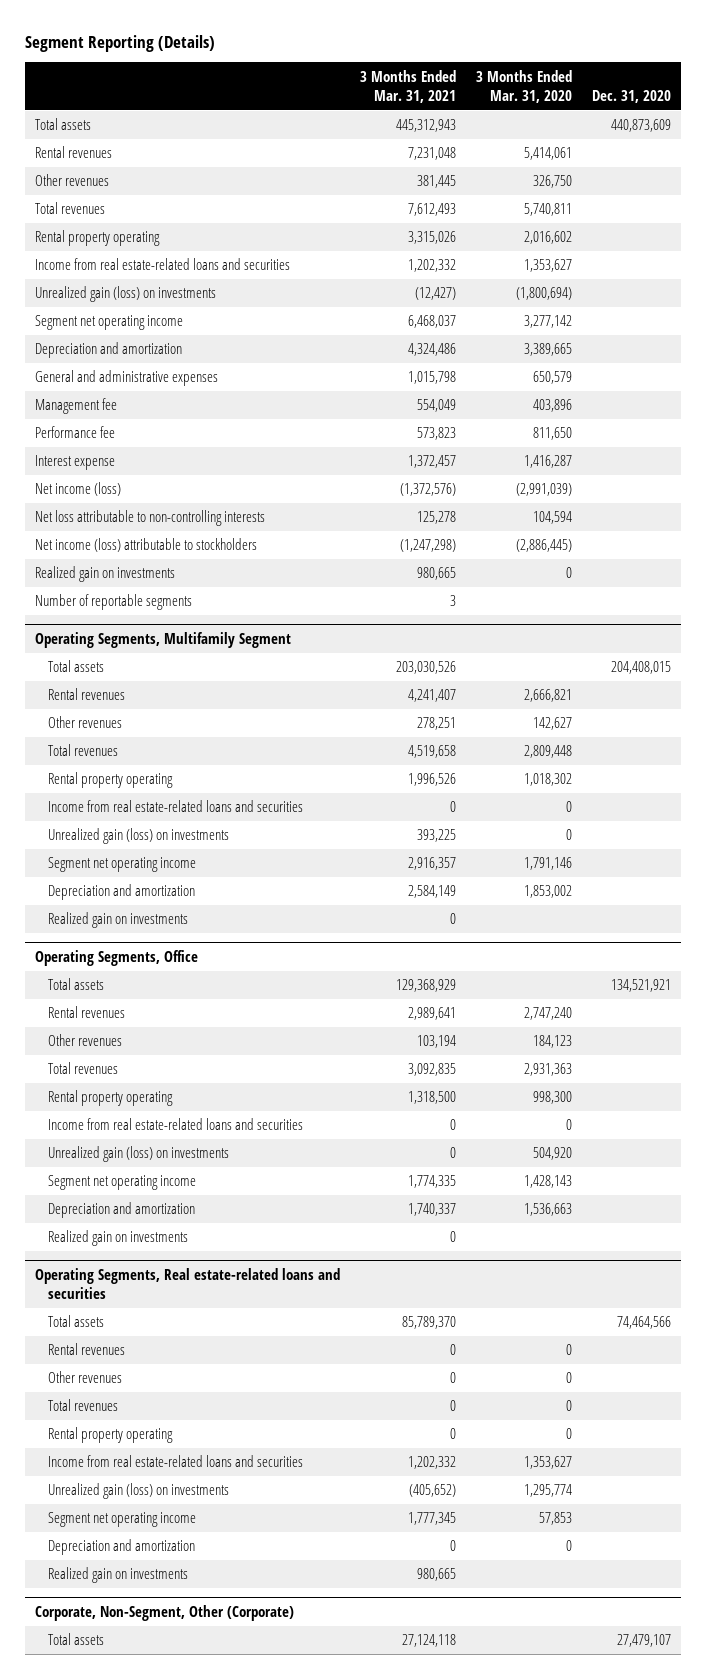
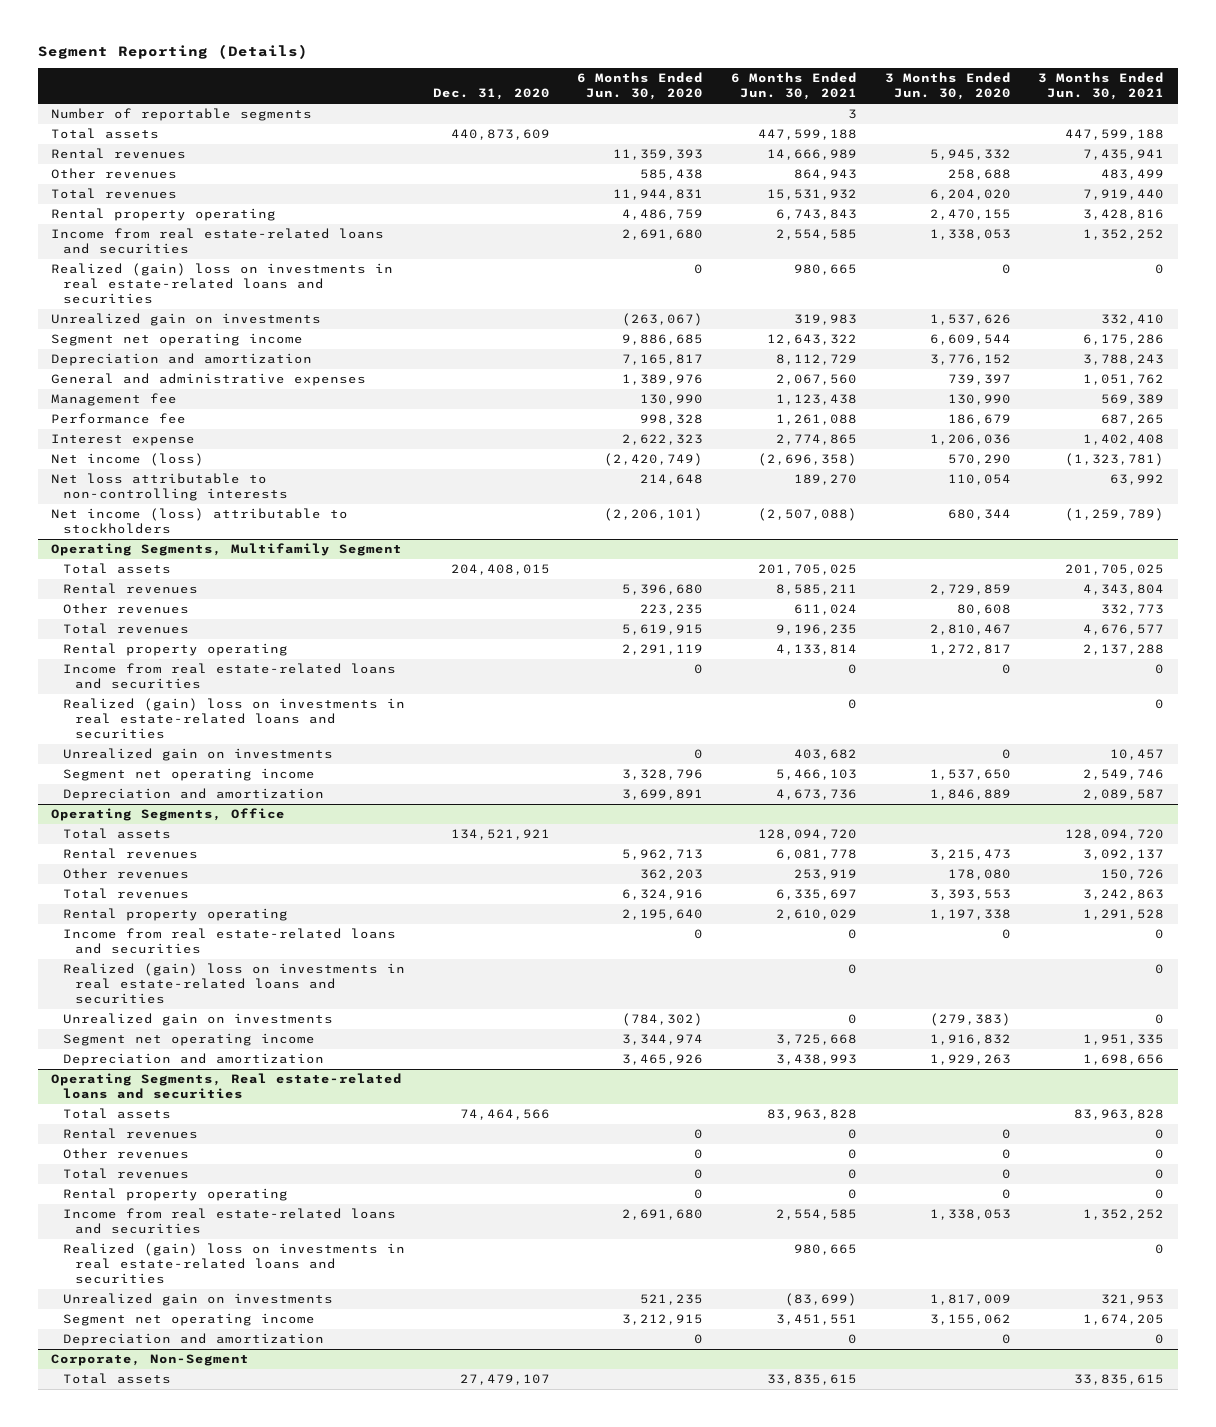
- | 3 Months Ended Mar. 31, 2021 | 3 Months Ended Mar. 31, 2020 | Dec. 31, 2020
+ | Dec. 31, 2020 | 6 Months Ended Jun. 30, 2020 | 6 Months Ended Jun. 30, 2021 | 3 Months Ended Jun. 30, 2020 | 3 Months Ended Jun. 30, 2021
moved up: Number of reportable segments | | | 3 | |
- Unrealized gain (loss) on investments | (12,427) | (1,800,694) |
+ Realized (gain) loss on investments in real estate-related loans and securities | | 0 | 980,665 | 0 | 0
+ Unrealized gain on investments | | (263,067) | 319,983 | 1,537,626 | 332,410
- Realized gain on investments | 980,665 | 0 |
@ Operating Segments, Multifamily Segment
- Unrealized gain (loss) on investments | 393,225 | 0 |
+ Realized (gain) loss on investments in real estate-related loans and securities | | | 0 | | 0
+ Unrealized gain on investments | | 0 | 403,682 | 0 | 10,457
- Realized gain on investments | 0 | |
@ Operating Segments, Office
- Unrealized gain (loss) on investments | 0 | 504,920 |
+ Realized (gain) loss on investments in real estate-related loans and securities | | | 0 | | 0
+ Unrealized gain on investments | | (784,302) | 0 | (279,383) | 0
- Realized gain on investments | 0 | |
@ Operating Segments, Real estate-related loans and securities
- Unrealized gain (loss) on investments | (405,652) | 1,295,774 |
+ Realized (gain) loss on investments in real estate-related loans and securities | | | 980,665 | | 0
+ Unrealized gain on investments | | 521,235 | (83,699) | 1,817,009 | 321,953
- Realized gain on investments | 980,665 | |
- Corporate, Non-Segment, Other (Corporate)
+ Corporate, Non-Segment

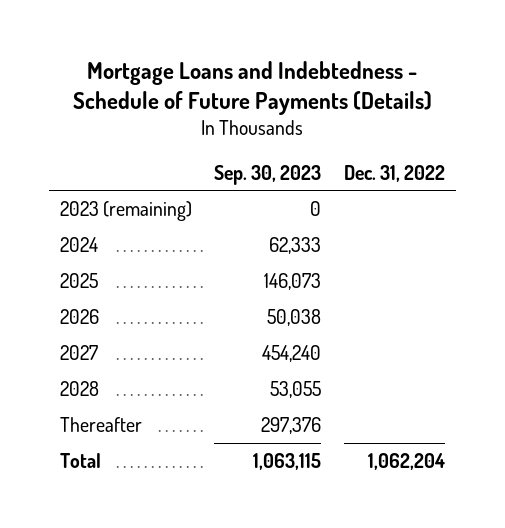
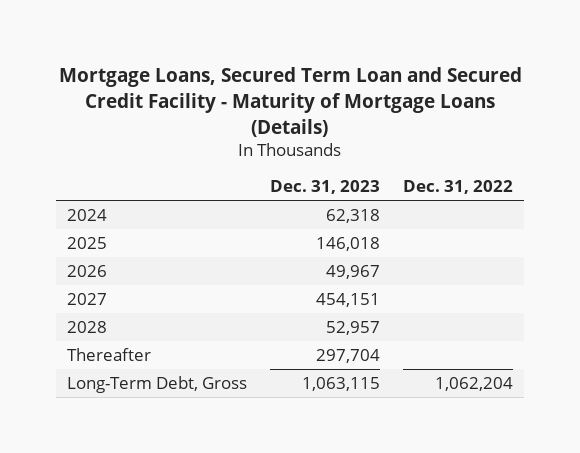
- Mortgage Loans and Indebtedness - Schedule of Future Payments (Details)
+ Mortgage Loans, Secured Term Loan and Secured Credit Facility - Maturity of Mortgage Loans (Details)
- | Sep. 30, 2023 | Dec. 31, 2022
+ | Dec. 31, 2023 | Dec. 31, 2022
- 2023 (remaining) | 0 |
- Total | 1,063,115 | 1,062,204
+ Long-Term Debt, Gross | 1,063,115 | 1,062,204

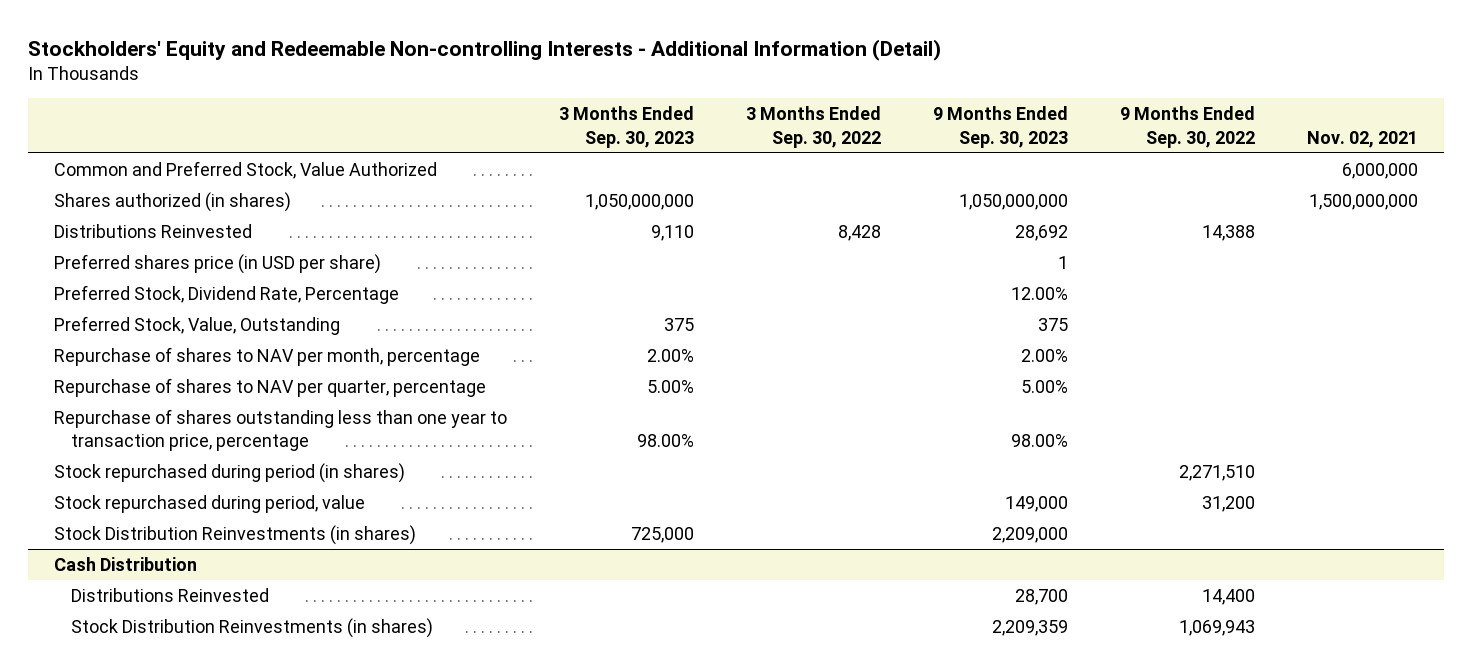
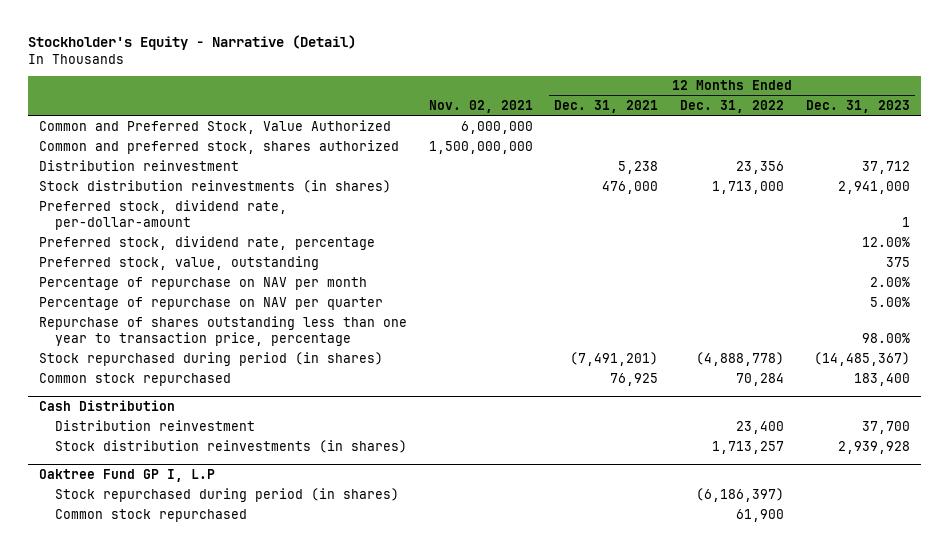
- Stockholders' Equity and Redeemable Non-controlling Interests - Additional Information (Detail)
+ Stockholder's Equity - Narrative (Detail)
- | 3 Months Ended Sep. 30, 2023 | 3 Months Ended Sep. 30, 2022 | 9 Months Ended Sep. 30, 2023 | 9 Months Ended Sep. 30, 2022 | Nov. 02, 2021
+ | Nov. 02, 2021 | 12 Months Ended Dec. 31, 2021 | 12 Months Ended Dec. 31, 2022 | 12 Months Ended Dec. 31, 2023
- Shares authorized (in shares) | 1,050,000,000 | | 1,050,000,000 | | 1,500,000,000
- Distributions Reinvested | 9,110 | 8,428 | 28,692 | 14,388 |
- Preferred shares price (in USD per share) | | | 1 | |
- Preferred Stock, Dividend Rate, Percentage | | | 12.00% | |
- Preferred Stock, Value, Outstanding | 375 | | 375 | |
- Repurchase of shares to NAV per month, percentage | 2.00% | | 2.00% | |
- Repurchase of shares to NAV per quarter, percentage | 5.00% | | 5.00% | |
+ Common and preferred stock, shares authorized | 1,500,000,000 | | |
+ Distribution reinvestment | | 5,238 | 23,356 | 37,712
+ Stock distribution reinvestments (in shares) | | 476,000 | 1,713,000 | 2,941,000
+ Preferred stock, dividend rate, per-dollar-amount | | | | 1
+ Preferred stock, dividend rate, percentage | | | | 12.00%
+ Preferred stock, value, outstanding | | | | 375
+ Percentage of repurchase on NAV per month | | | | 2.00%
+ Percentage of repurchase on NAV per quarter | | | | 5.00%
- Stock repurchased during period, value | | | 149,000 | 31,200 |
- Stock Distribution Reinvestments (in shares) | 725,000 | | 2,209,000 | |
+ Common stock repurchased | | 76,925 | 70,284 | 183,400
@ Cash Distribution
- Distributions Reinvested | | | 28,700 | 14,400 |
- Stock Distribution Reinvestments (in shares) | | | 2,209,359 | 1,069,943 |
+ Distribution reinvestment | | | 23,400 | 37,700
+ Stock distribution reinvestments (in shares) | | | 1,713,257 | 2,939,928
+ Oaktree Fund GP I, L.P
+ Stock repurchased during period (in shares) | | | (6,186,397) |
+ Common stock repurchased | | | 61,900 |

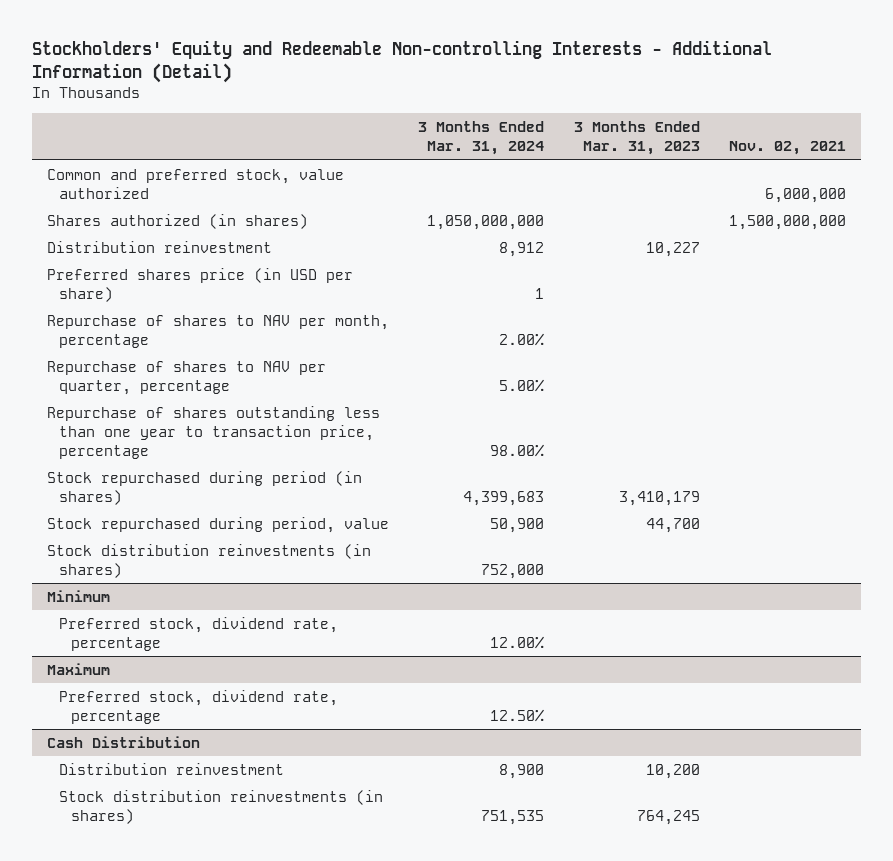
- Stockholder's Equity - Narrative (Detail)
+ Stockholders' Equity and Redeemable Non-controlling Interests - Additional Information (Detail)
- | Nov. 02, 2021 | 12 Months Ended Dec. 31, 2021 | 12 Months Ended Dec. 31, 2022 | 12 Months Ended Dec. 31, 2023
+ | 3 Months Ended Mar. 31, 2024 | 3 Months Ended Mar. 31, 2023 | Nov. 02, 2021
- Common and Preferred Stock, Value Authorized | 6,000,000 | | |
- Common and preferred stock, shares authorized | 1,500,000,000 | | |
+ Common and preferred stock, value authorized | | | 6,000,000
+ Shares authorized (in shares) | 1,050,000,000 | | 1,500,000,000
- Preferred stock, dividend rate, per-dollar-amount | | | | 1
- Preferred stock, dividend rate, percentage | | | | 12.00%
- Preferred stock, value, outstanding | | | | 375
- Percentage of repurchase on NAV per month | | | | 2.00%
- Percentage of repurchase on NAV per quarter | | | | 5.00%
+ Preferred shares price (in USD per share) | 1 | |
+ Repurchase of shares to NAV per month, percentage | 2.00% | |
+ Repurchase of shares to NAV per quarter, percentage | 5.00% | |
- Common stock repurchased | | 76,925 | 70,284 | 183,400
+ Stock repurchased during period, value | 50,900 | 44,700 |
moved down: Stock distribution reinvestments (in shares) | 752,000 | |
+ Minimum
+ Preferred stock, dividend rate, percentage | 12.00% | |
+ Maximum
+ Preferred stock, dividend rate, percentage | 12.50% | |
- Oaktree Fund GP I, L.P
- Stock repurchased during period (in shares) | | | (6,186,397) |
- Common stock repurchased | | | 61,900 |

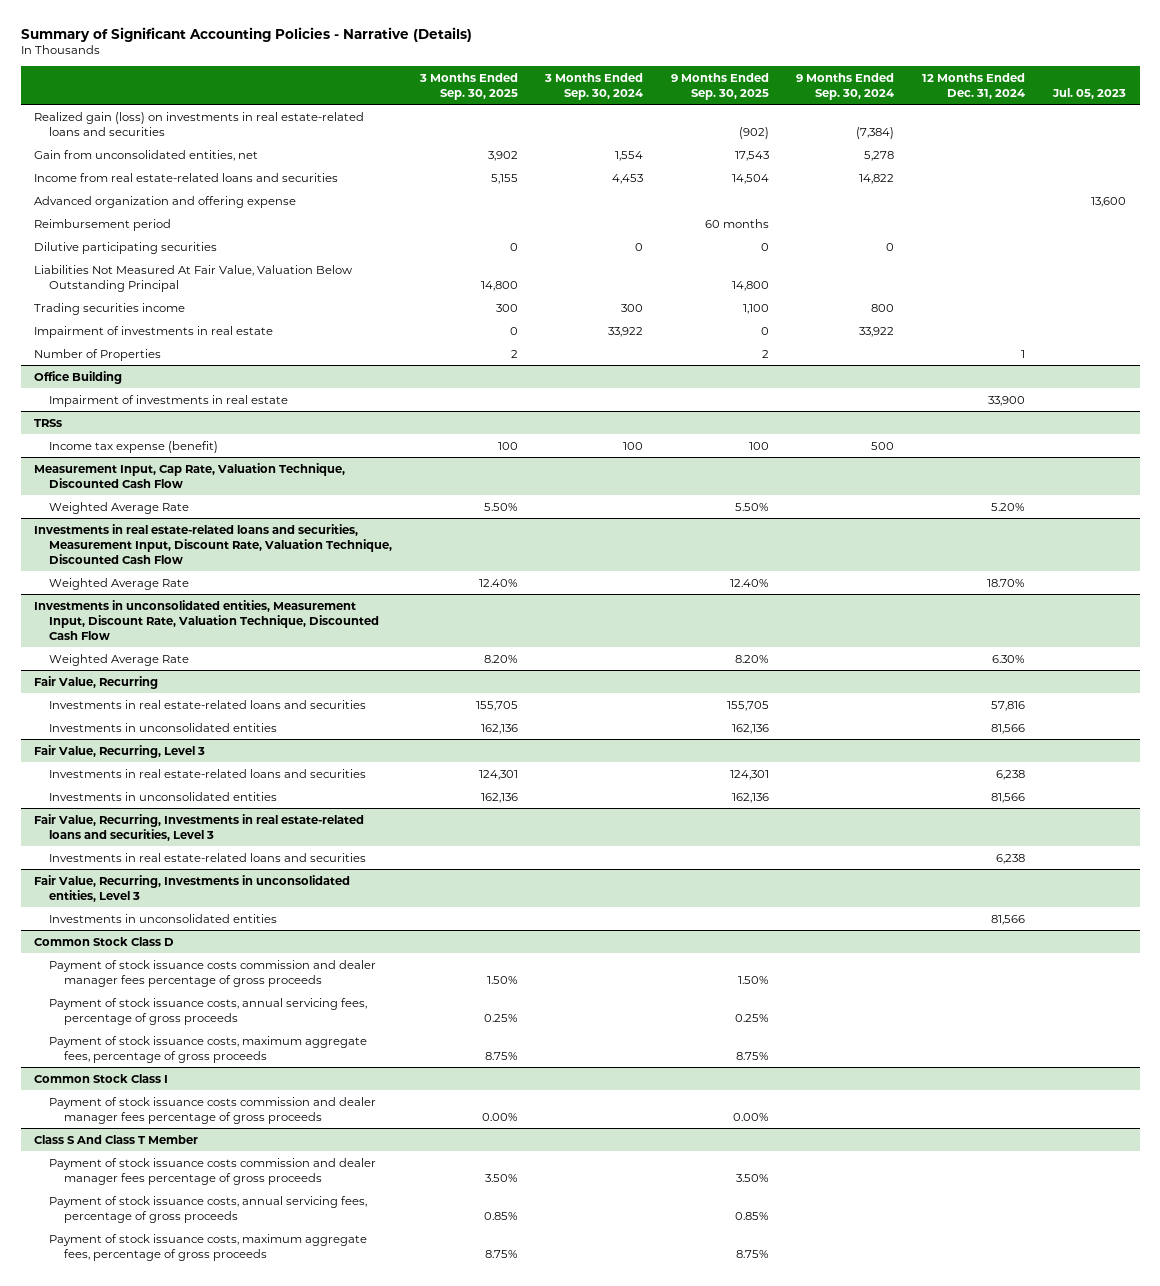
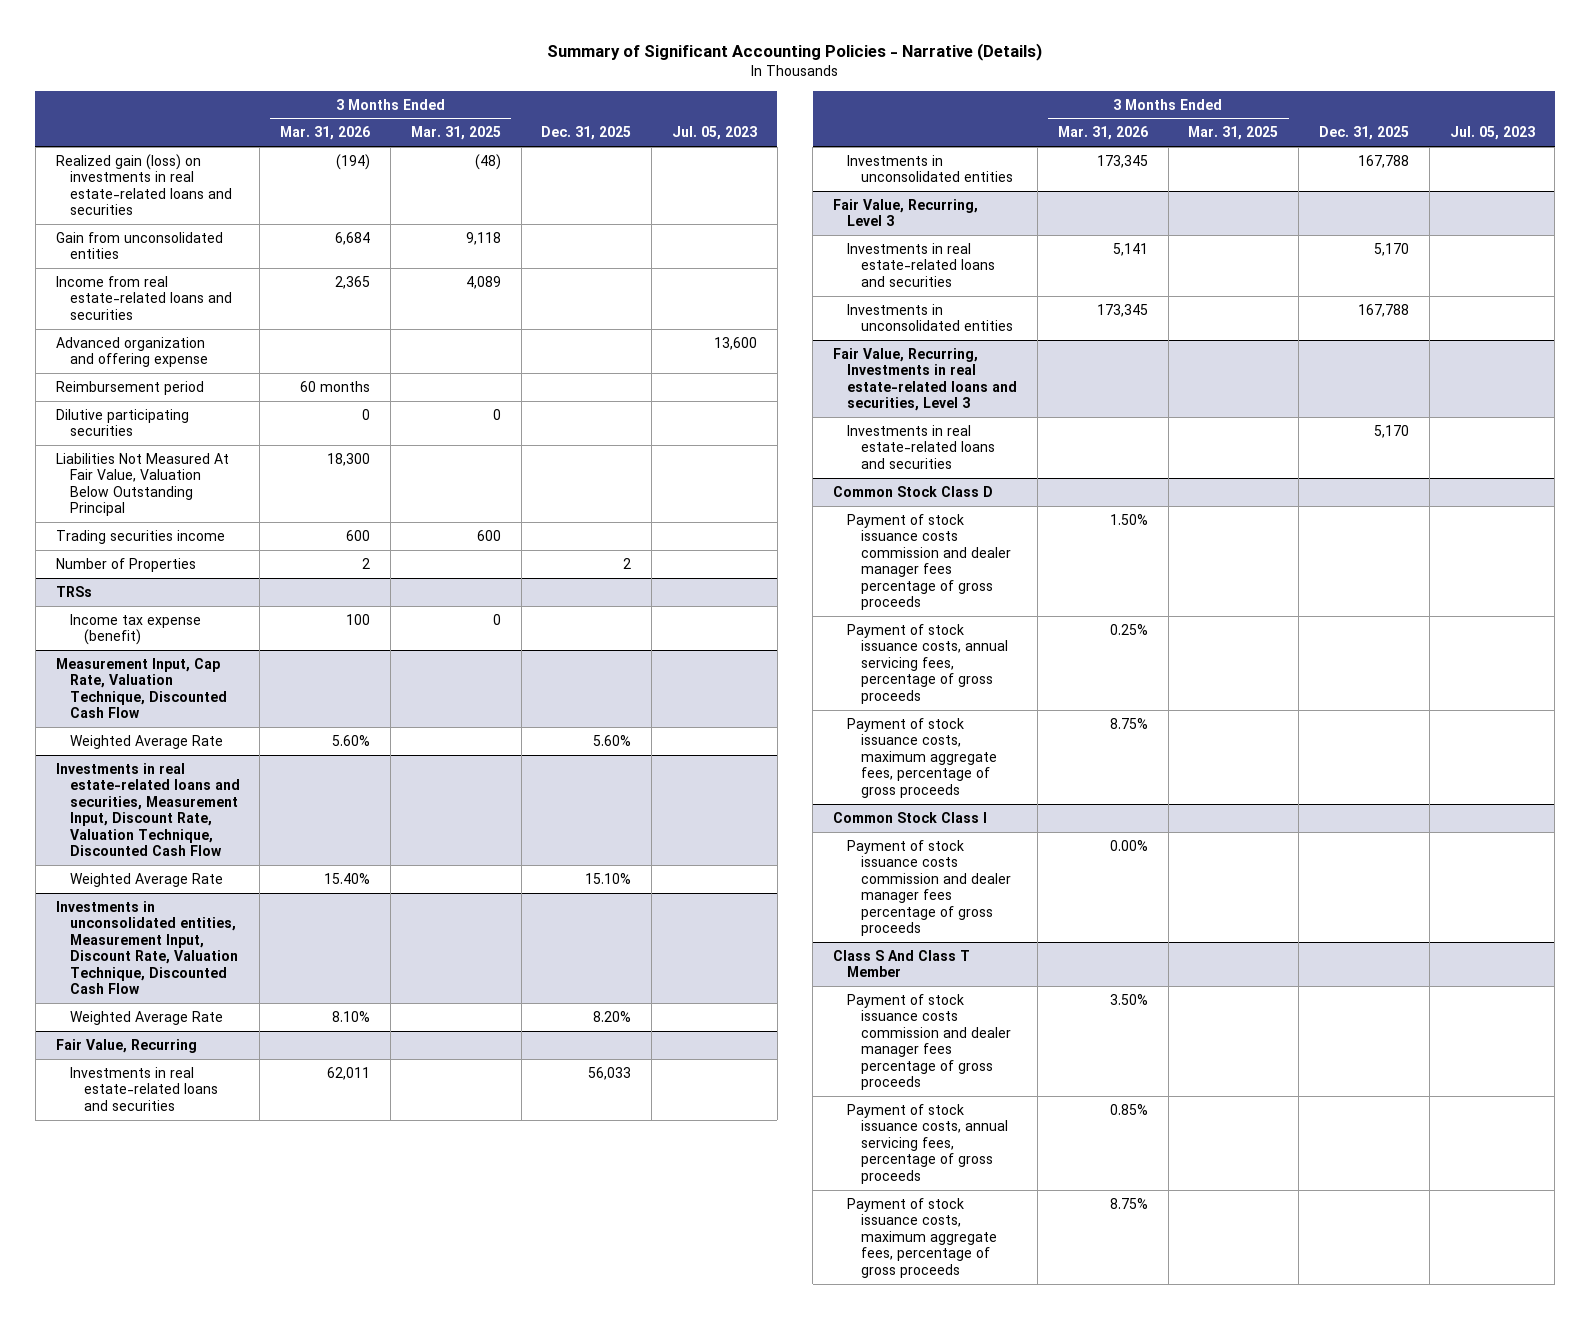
- | 3 Months Ended Sep. 30, 2025 | 3 Months Ended Sep. 30, 2024 | 9 Months Ended Sep. 30, 2025 | 9 Months Ended Sep. 30, 2024 | 12 Months Ended Dec. 31, 2024 | Jul. 05, 2023
+ | 3 Months Ended Mar. 31, 2026 | 3 Months Ended Mar. 31, 2025 | Dec. 31, 2025 | Jul. 05, 2023
- Gain from unconsolidated entities, net | 3,902 | 1,554 | 17,543 | 5,278 | |
+ Gain from unconsolidated entities | 6,684 | 9,118 | |
- Impairment of investments in real estate | 0 | 33,922 | 0 | 33,922 | |
- Office Building
- Impairment of investments in real estate | | | | | 33,900 |
- Fair Value, Recurring, Investments in unconsolidated entities, Level 3
- Investments in unconsolidated entities | | | | | 81,566 |

